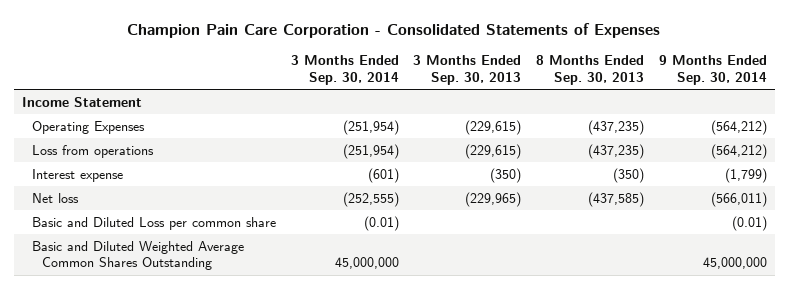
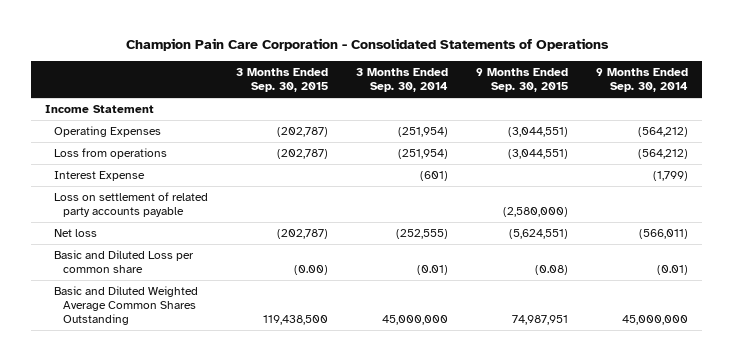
- Champion Pain Care Corporation - Consolidated Statements of Expenses
+ Champion Pain Care Corporation - Consolidated Statements of Operations
- | 3 Months Ended Sep. 30, 2014 | 3 Months Ended Sep. 30, 2013 | 8 Months Ended Sep. 30, 2013 | 9 Months Ended Sep. 30, 2014
+ | 3 Months Ended Sep. 30, 2015 | 3 Months Ended Sep. 30, 2014 | 9 Months Ended Sep. 30, 2015 | 9 Months Ended Sep. 30, 2014
- Interest expense | (601) | (350) | (350) | (1,799)
+ Interest Expense | | (601) | | (1,799)
+ Loss on settlement of related party accounts payable | | | (2,580,000) |

